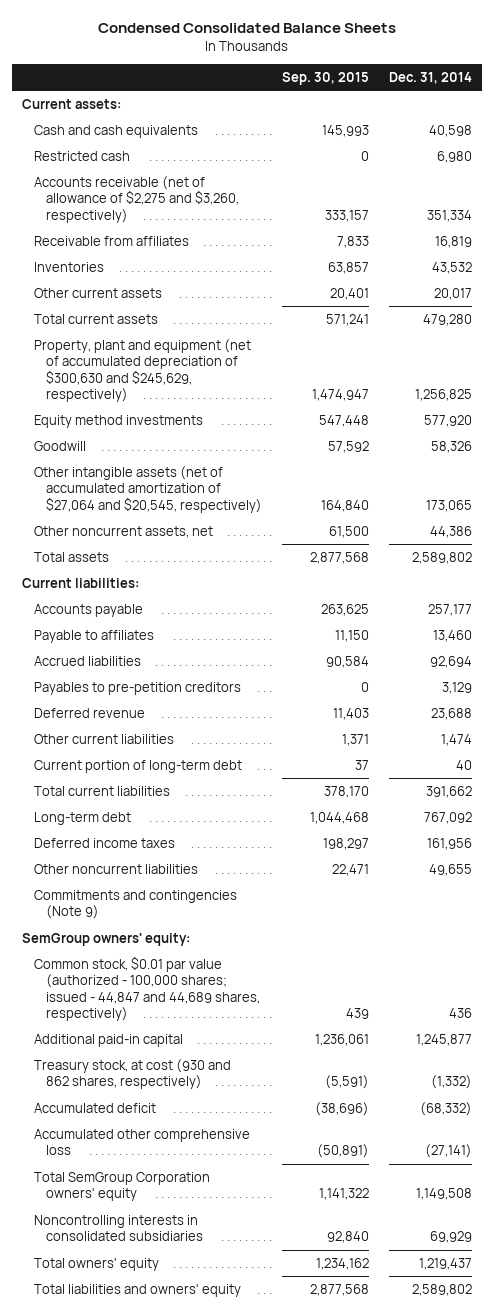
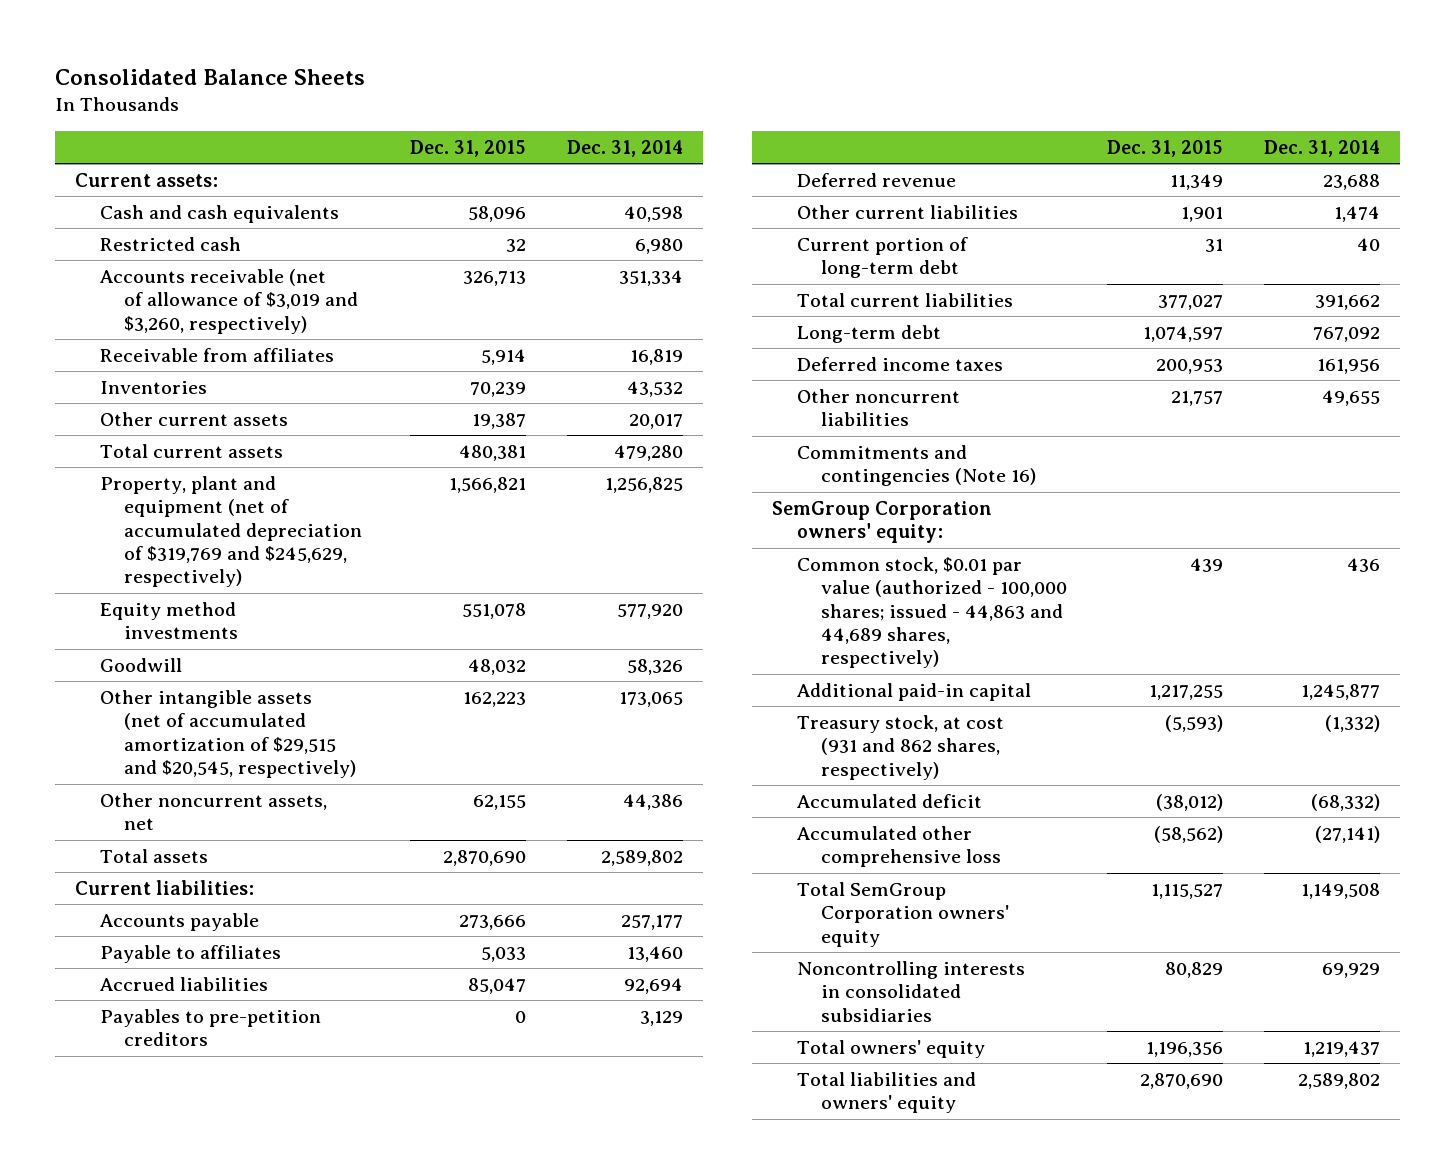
- Condensed Consolidated Balance Sheets
+ Consolidated Balance Sheets
- | Sep. 30, 2015 | Dec. 31, 2014
+ | Dec. 31, 2015 | Dec. 31, 2014
- Accounts receivable (net of allowance of $2,275 and $3,260, respectively) | 333,157 | 351,334
+ Accounts receivable (net of allowance of $3,019 and $3,260, respectively) | 326,713 | 351,334
- Property, plant and equipment (net of accumulated depreciation of $300,630 and $245,629, respectively) | 1,474,947 | 1,256,825
+ Property, plant and equipment (net of accumulated depreciation of $319,769 and $245,629, respectively) | 1,566,821 | 1,256,825
- Other intangible assets (net of accumulated amortization of $27,064 and $20,545, respectively) | 164,840 | 173,065
+ Other intangible assets (net of accumulated amortization of $29,515 and $20,545, respectively) | 162,223 | 173,065
- Commitments and contingencies (Note 9)
- SemGroup owners' equity:
- Common stock, $0.01 par value (authorized - 100,000 shares; issued - 44,847 and 44,689 shares, respectively) | 439 | 436
+ Commitments and contingencies (Note 16)
+ SemGroup Corporation owners' equity:
+ Common stock, $0.01 par value (authorized - 100,000 shares; issued - 44,863 and 44,689 shares, respectively) | 439 | 436
- Treasury stock, at cost (930 and 862 shares, respectively) | (5,591) | (1,332)
+ Treasury stock, at cost (931 and 862 shares, respectively) | (5,593) | (1,332)

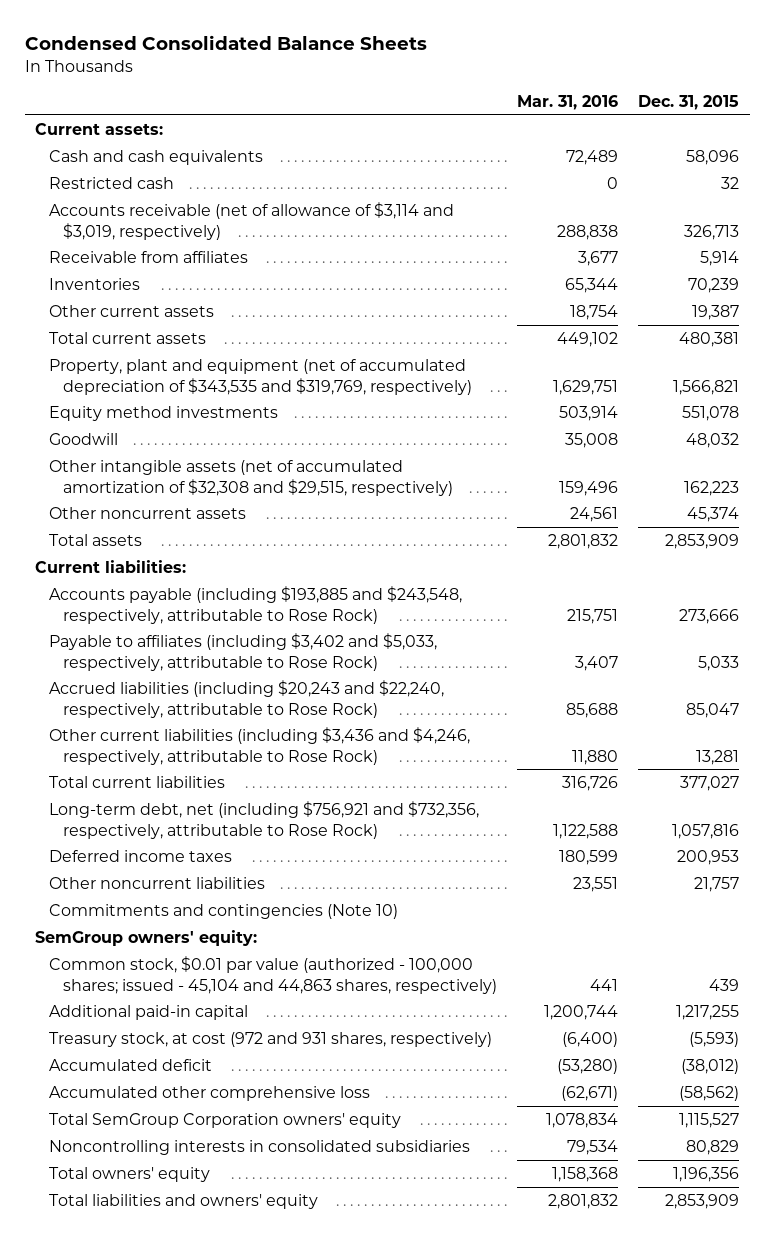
- Consolidated Balance Sheets
+ Condensed Consolidated Balance Sheets
- | Dec. 31, 2015 | Dec. 31, 2014
+ | Mar. 31, 2016 | Dec. 31, 2015
- Accounts receivable (net of allowance of $3,019 and $3,260, respectively) | 326,713 | 351,334
+ Accounts receivable (net of allowance of $3,114 and $3,019, respectively) | 288,838 | 326,713
- Property, plant and equipment (net of accumulated depreciation of $319,769 and $245,629, respectively) | 1,566,821 | 1,256,825
+ Property, plant and equipment (net of accumulated depreciation of $343,535 and $319,769, respectively) | 1,629,751 | 1,566,821
- Other intangible assets (net of accumulated amortization of $29,515 and $20,545, respectively) | 162,223 | 173,065
- Other noncurrent assets, net | 62,155 | 44,386
- Total assets | 2,870,690 | 2,589,802
+ Other intangible assets (net of accumulated amortization of $32,308 and $29,515, respectively) | 159,496 | 162,223
+ Other noncurrent assets | 24,561 | 45,374
+ Total assets | 2,801,832 | 2,853,909
- Accounts payable | 273,666 | 257,177
- Payable to affiliates | 5,033 | 13,460
- Accrued liabilities | 85,047 | 92,694
- Payables to pre-petition creditors | 0 | 3,129
- Deferred revenue | 11,349 | 23,688
- Other current liabilities | 1,901 | 1,474
- Current portion of long-term debt | 31 | 40
+ Accounts payable (including $193,885 and $243,548, respectively, attributable to Rose Rock) | 215,751 | 273,666
+ Payable to affiliates (including $3,402 and $5,033, respectively, attributable to Rose Rock) | 3,407 | 5,033
+ Accrued liabilities (including $20,243 and $22,240, respectively, attributable to Rose Rock) | 85,688 | 85,047
+ Other current liabilities (including $3,436 and $4,246, respectively, attributable to Rose Rock) | 11,880 | 13,281
- Long-term debt | 1,074,597 | 767,092
+ Long-term debt, net (including $756,921 and $732,356, respectively, attributable to Rose Rock) | 1,122,588 | 1,057,816
- Commitments and contingencies (Note 16)
- SemGroup Corporation owners' equity:
- Common stock, $0.01 par value (authorized - 100,000 shares; issued - 44,863 and 44,689 shares, respectively) | 439 | 436
+ Commitments and contingencies (Note 10)
+ SemGroup owners' equity:
+ Common stock, $0.01 par value (authorized - 100,000 shares; issued - 45,104 and 44,863 shares, respectively) | 441 | 439
- Treasury stock, at cost (931 and 862 shares, respectively) | (5,593) | (1,332)
+ Treasury stock, at cost (972 and 931 shares, respectively) | (6,400) | (5,593)
- Total liabilities and owners' equity | 2,870,690 | 2,589,802
+ Total liabilities and owners' equity | 2,801,832 | 2,853,909

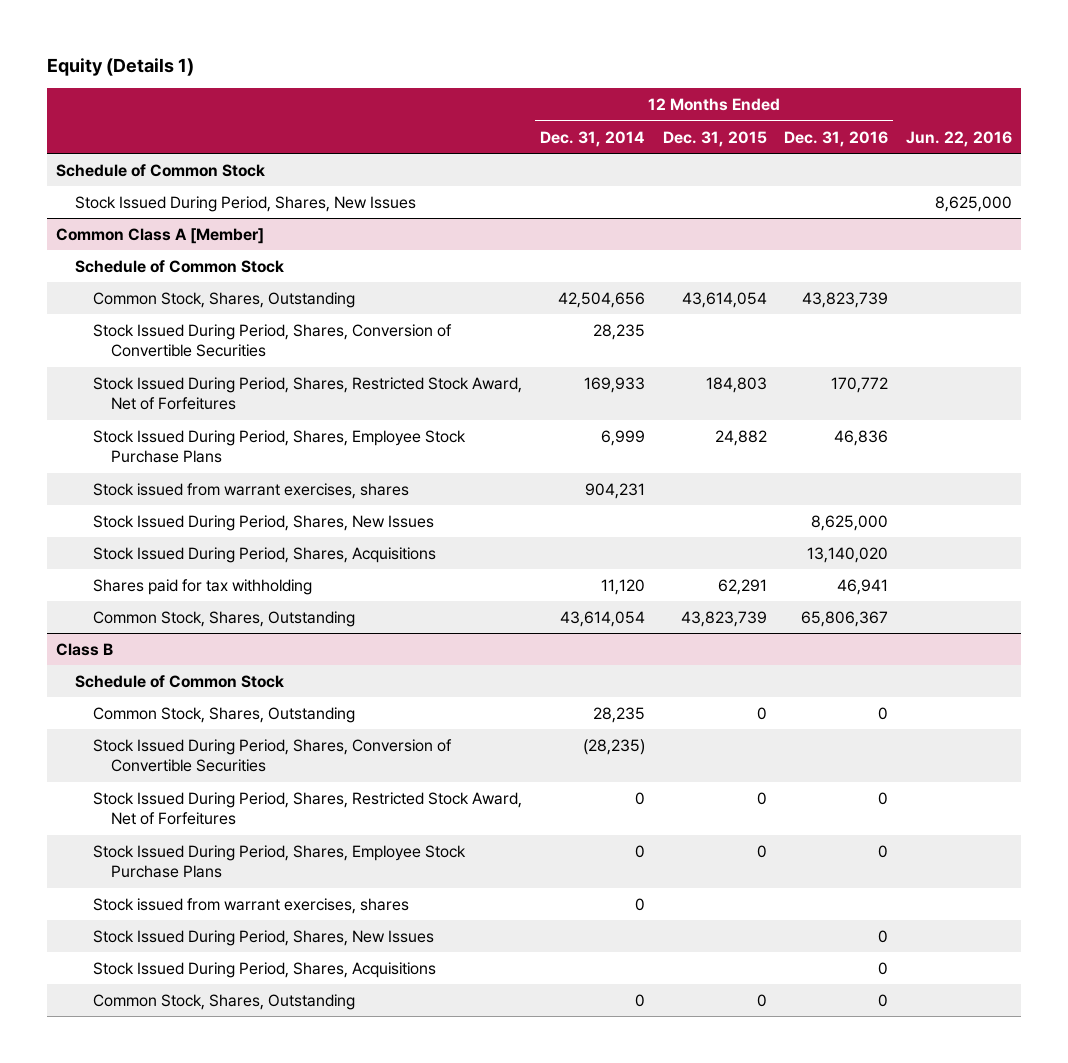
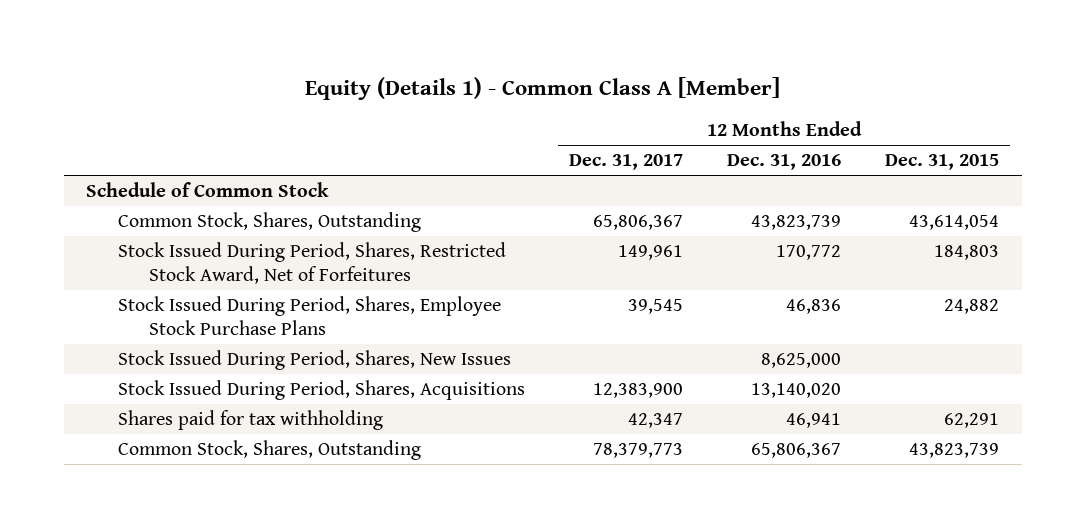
- Equity (Details 1)
+ Equity (Details 1) - Common Class A [Member]
- | 12 Months Ended Dec. 31, 2014 | 12 Months Ended Dec. 31, 2015 | 12 Months Ended Dec. 31, 2016 | Jun. 22, 2016
+ | 12 Months Ended Dec. 31, 2017 | 12 Months Ended Dec. 31, 2016 | 12 Months Ended Dec. 31, 2015
- Stock Issued During Period, Shares, New Issues | | | | 8,625,000
- Common Class A [Member]
- Schedule of Common Stock
- Stock Issued During Period, Shares, Conversion of Convertible Securities | 28,235 | | |
- Stock issued from warrant exercises, shares | 904,231 | | |
- Class B
- Schedule of Common Stock
- Common Stock, Shares, Outstanding | 28,235 | 0 | 0 |
- Stock Issued During Period, Shares, Conversion of Convertible Securities | (28,235) | | |
- Stock Issued During Period, Shares, Restricted Stock Award, Net of Forfeitures | 0 | 0 | 0 |
- Stock Issued During Period, Shares, Employee Stock Purchase Plans | 0 | 0 | 0 |
- Stock issued from warrant exercises, shares | 0 | | |
- Stock Issued During Period, Shares, New Issues | | | 0 |
- Stock Issued During Period, Shares, Acquisitions | | | 0 |
- Common Stock, Shares, Outstanding | 0 | 0 | 0 |

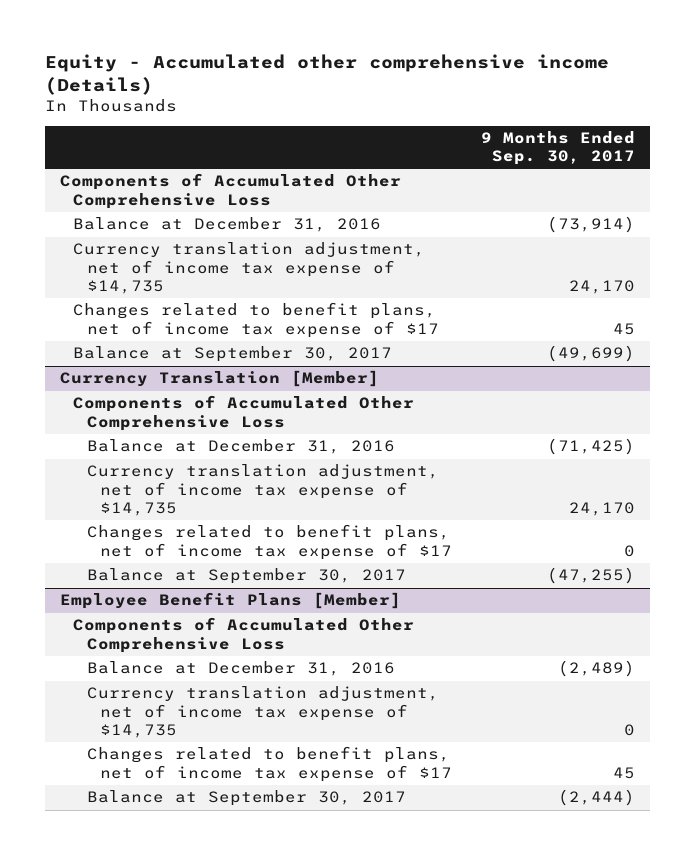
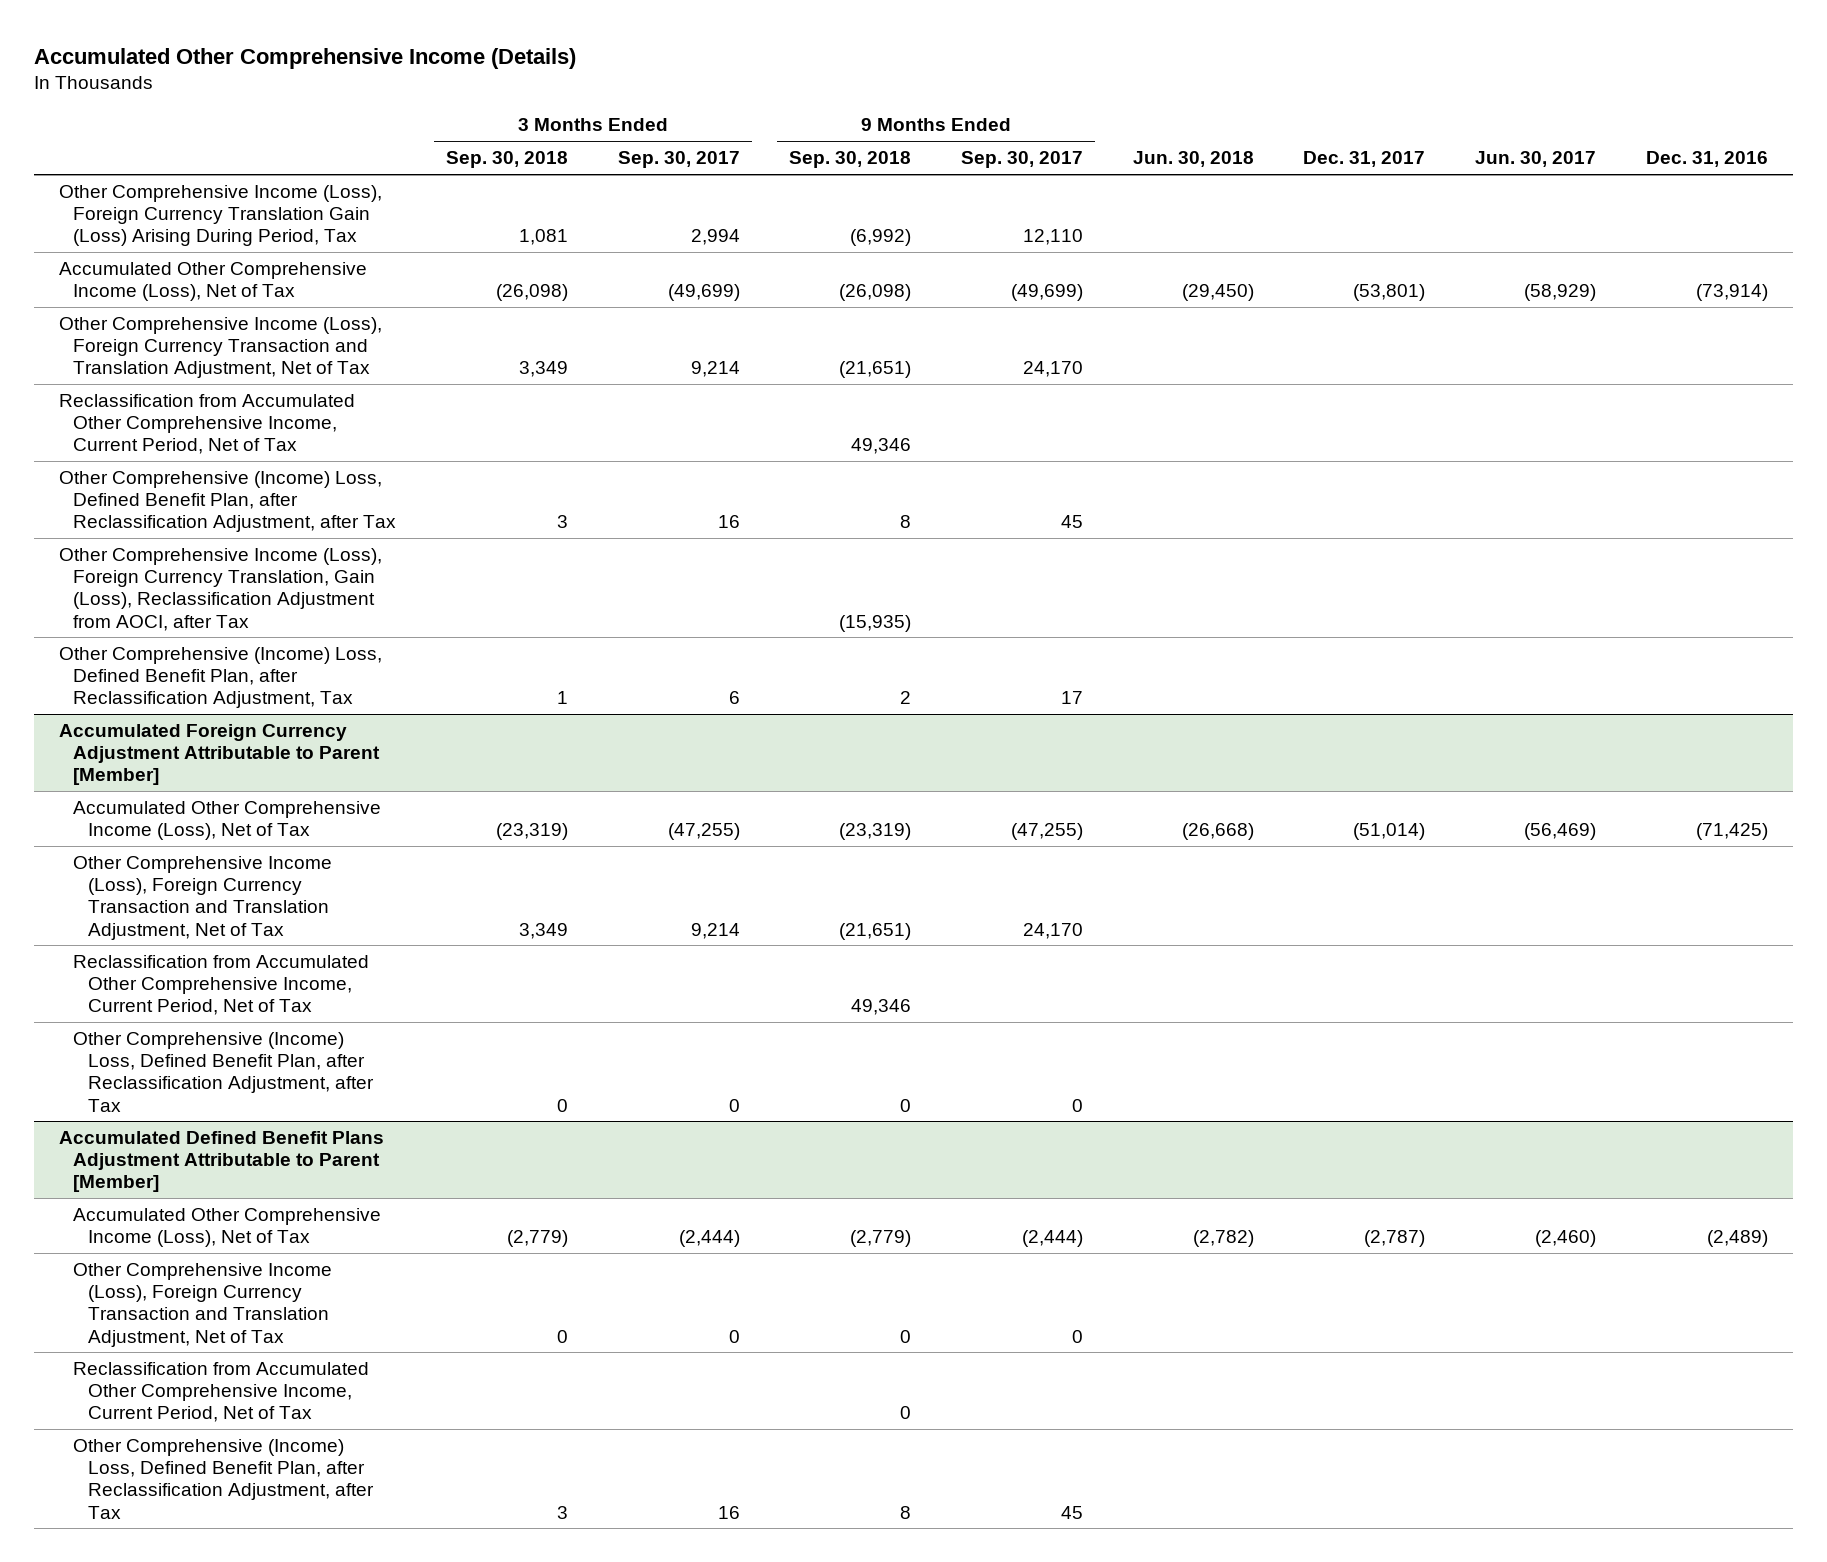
- Equity - Accumulated other comprehensive income (Details)
+ Accumulated Other Comprehensive Income (Details)
- | 9 Months Ended Sep. 30, 2017
+ | 3 Months Ended Sep. 30, 2018 | 3 Months Ended Sep. 30, 2017 | 9 Months Ended Sep. 30, 2018 | 9 Months Ended Sep. 30, 2017 | Jun. 30, 2018 | Dec. 31, 2017 | Jun. 30, 2017 | Dec. 31, 2016
- Components of Accumulated Other Comprehensive Loss
- Balance at December 31, 2016 | (73,914)
- Currency translation adjustment, net of income tax expense of $14,735 | 24,170
- Changes related to benefit plans, net of income tax expense of $17 | 45
- Balance at September 30, 2017 | (49,699)
- Currency Translation [Member]
- Components of Accumulated Other Comprehensive Loss
- Balance at December 31, 2016 | (71,425)
- Currency translation adjustment, net of income tax expense of $14,735 | 24,170
- Changes related to benefit plans, net of income tax expense of $17 | 0
- Balance at September 30, 2017 | (47,255)
- Employee Benefit Plans [Member]
- Components of Accumulated Other Comprehensive Loss
- Balance at December 31, 2016 | (2,489)
- Currency translation adjustment, net of income tax expense of $14,735 | 0
- Changes related to benefit plans, net of income tax expense of $17 | 45
- Balance at September 30, 2017 | (2,444)
+ Other Comprehensive Income (Loss), Foreign Currency Translation Gain (Loss) Arising During Period, Tax | 1,081 | 2,994 | (6,992) | 12,110 | | | |
+ Accumulated Other Comprehensive Income (Loss), Net of Tax | (26,098) | (49,699) | (26,098) | (49,699) | (29,450) | (53,801) | (58,929) | (73,914)
+ Other Comprehensive Income (Loss), Foreign Currency Transaction and Translation Adjustment, Net of Tax | 3,349 | 9,214 | (21,651) | 24,170 | | | |
+ Reclassification from Accumulated Other Comprehensive Income, Current Period, Net of Tax | | | 49,346 | | | | |
+ Other Comprehensive (Income) Loss, Defined Benefit Plan, after Reclassification Adjustment, after Tax | 3 | 16 | 8 | 45 | | | |
+ Other Comprehensive Income (Loss), Foreign Currency Translation, Gain (Loss), Reclassification Adjustment from AOCI, after Tax | | | (15,935) | | | | |
+ Other Comprehensive (Income) Loss, Defined Benefit Plan, after Reclassification Adjustment, Tax | 1 | 6 | 2 | 17 | | | |
+ Accumulated Foreign Currency Adjustment Attributable to Parent [Member]
+ Accumulated Other Comprehensive Income (Loss), Net of Tax | (23,319) | (47,255) | (23,319) | (47,255) | (26,668) | (51,014) | (56,469) | (71,425)
+ Other Comprehensive Income (Loss), Foreign Currency Transaction and Translation Adjustment, Net of Tax | 3,349 | 9,214 | (21,651) | 24,170 | | | |
+ Reclassification from Accumulated Other Comprehensive Income, Current Period, Net of Tax | | | 49,346 | | | | |
+ Other Comprehensive (Income) Loss, Defined Benefit Plan, after Reclassification Adjustment, after Tax | 0 | 0 | 0 | 0 | | | |
+ Accumulated Defined Benefit Plans Adjustment Attributable to Parent [Member]
+ Accumulated Other Comprehensive Income (Loss), Net of Tax | (2,779) | (2,444) | (2,779) | (2,444) | (2,782) | (2,787) | (2,460) | (2,489)
+ Other Comprehensive Income (Loss), Foreign Currency Transaction and Translation Adjustment, Net of Tax | 0 | 0 | 0 | 0 | | | |
+ Reclassification from Accumulated Other Comprehensive Income, Current Period, Net of Tax | | | 0 | | | | |
+ Other Comprehensive (Income) Loss, Defined Benefit Plan, after Reclassification Adjustment, after Tax | 3 | 16 | 8 | 45 | | | |

